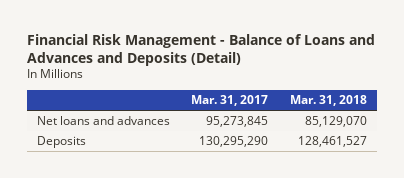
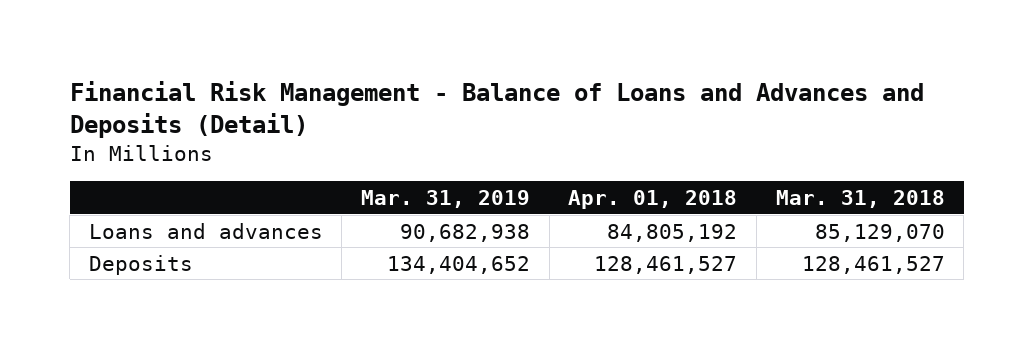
- | Mar. 31, 2017 | Mar. 31, 2018
+ | Mar. 31, 2019 | Apr. 01, 2018 | Mar. 31, 2018
- Net loans and advances | 95,273,845 | 85,129,070
+ Loans and advances | 90,682,938 | 84,805,192 | 85,129,070

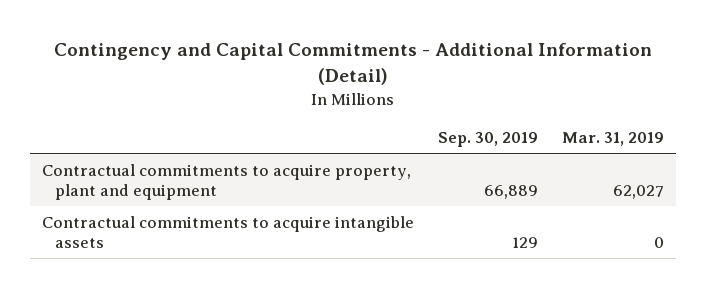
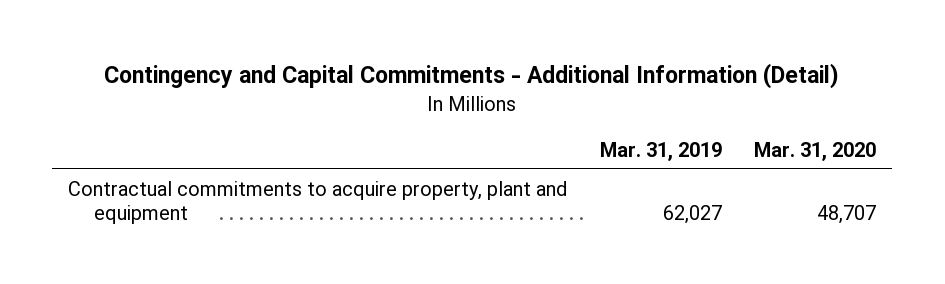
- | Sep. 30, 2019 | Mar. 31, 2019
+ | Mar. 31, 2019 | Mar. 31, 2020
- Contractual commitments to acquire intangible assets | 129 | 0

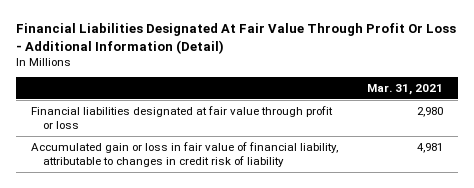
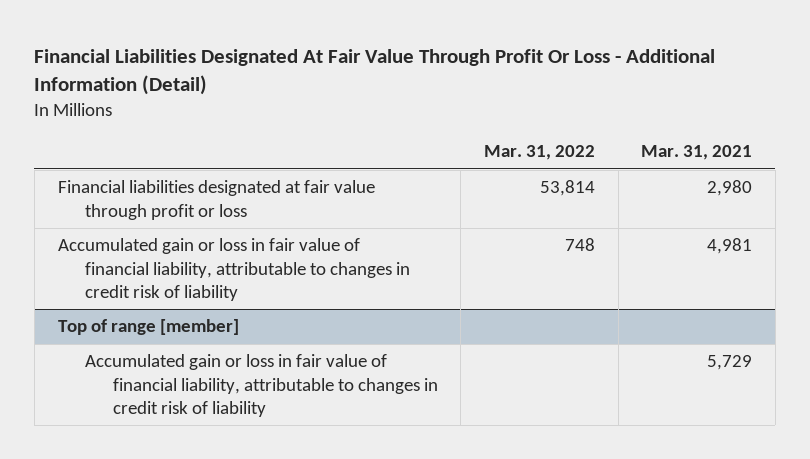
- | Mar. 31, 2021
+ | Mar. 31, 2022 | Mar. 31, 2021
+ Top of range [member]
+ Accumulated gain or loss in fair value of financial liability, attributable to changes in credit risk of liability | | 5,729

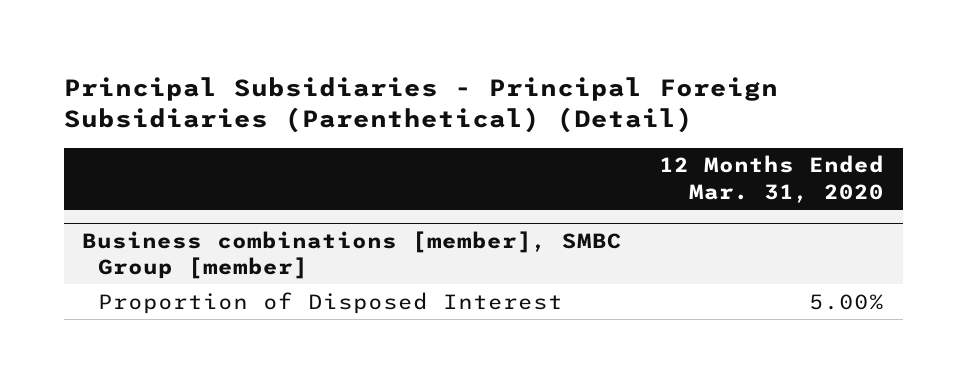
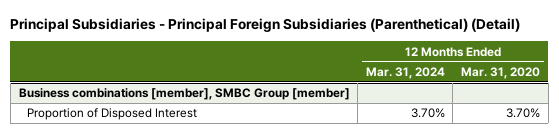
- | 12 Months Ended Mar. 31, 2020
+ | 12 Months Ended Mar. 31, 2024 | 12 Months Ended Mar. 31, 2020
@ Business combinations [member], SMBC Group [member]
- Proportion of Disposed Interest | 5.00%
+ Proportion of Disposed Interest | 3.70% | 3.70%

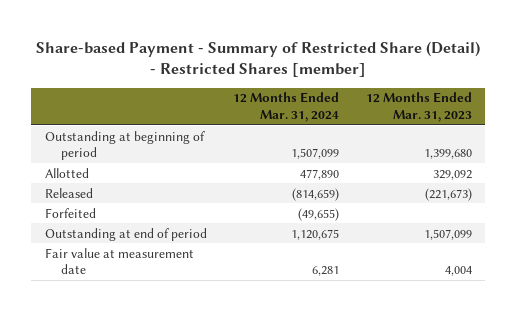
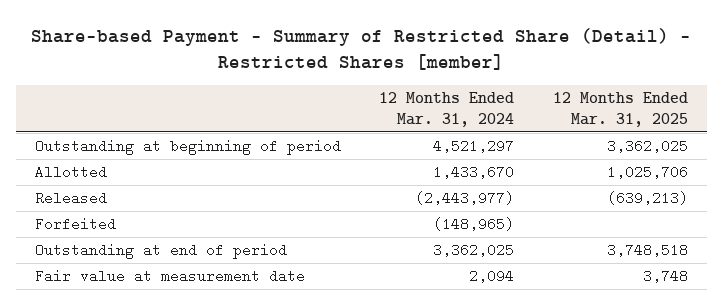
- | 12 Months Ended Mar. 31, 2024 | 12 Months Ended Mar. 31, 2023
+ | 12 Months Ended Mar. 31, 2024 | 12 Months Ended Mar. 31, 2025
- Outstanding at beginning of period | 1,507,099 | 1,399,680
- Allotted | 477,890 | 329,092
- Released | (814,659) | (221,673)
- Forfeited | (49,655) |
- Outstanding at end of period | 1,120,675 | 1,507,099
- Fair value at measurement date | 6,281 | 4,004
+ Outstanding at beginning of period | 4,521,297 | 3,362,025
+ Allotted | 1,433,670 | 1,025,706
+ Released | (2,443,977) | (639,213)
+ Forfeited | (148,965) |
+ Outstanding at end of period | 3,362,025 | 3,748,518
+ Fair value at measurement date | 2,094 | 3,748

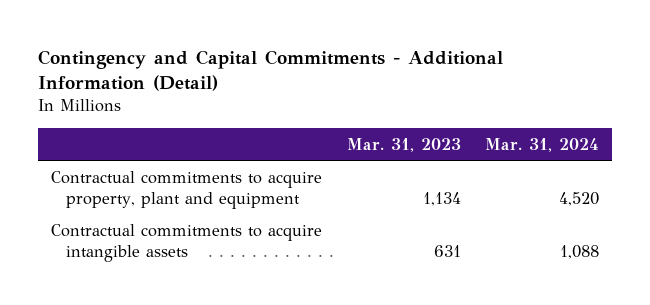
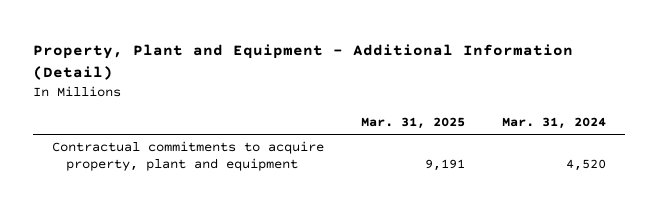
- Contingency and Capital Commitments - Additional Information (Detail)
+ Property, Plant and Equipment - Additional Information (Detail)
- | Mar. 31, 2023 | Mar. 31, 2024
+ | Mar. 31, 2025 | Mar. 31, 2024
- Contractual commitments to acquire intangible assets | 631 | 1,088

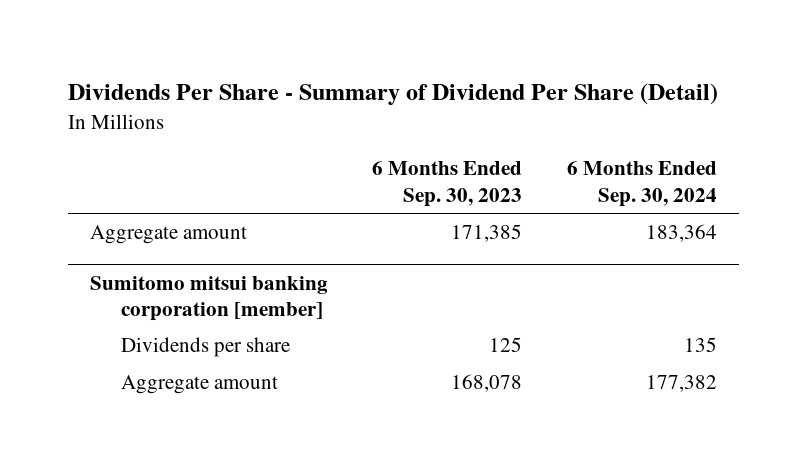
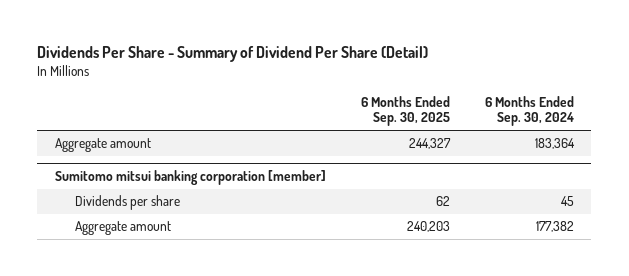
- | 6 Months Ended Sep. 30, 2023 | 6 Months Ended Sep. 30, 2024
+ | 6 Months Ended Sep. 30, 2025 | 6 Months Ended Sep. 30, 2024
@ Sumitomo mitsui banking corporation [member]
- Dividends per share | 125 | 135
+ Dividends per share | 62 | 45

